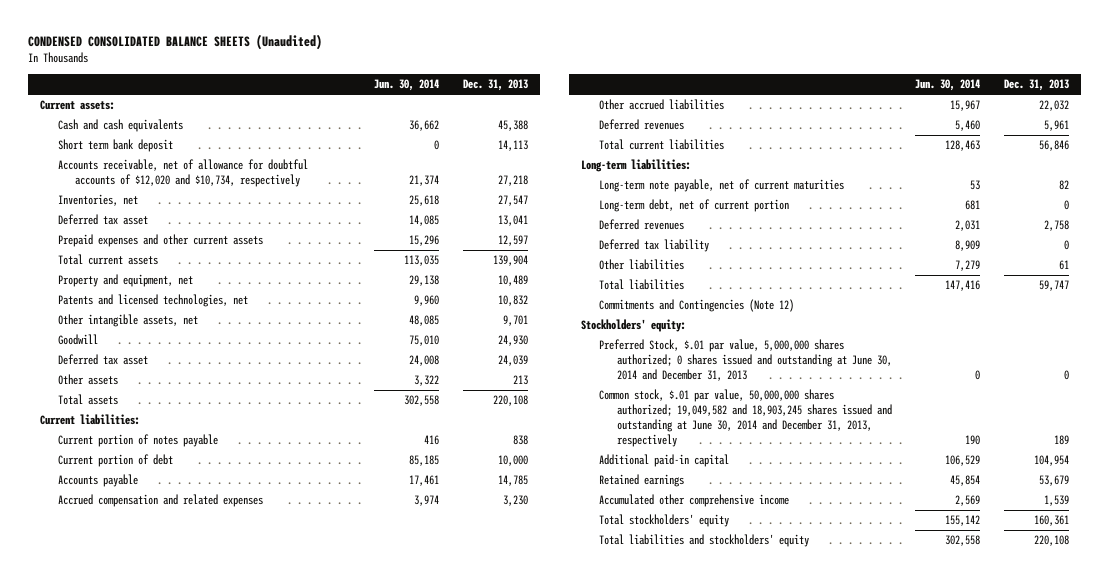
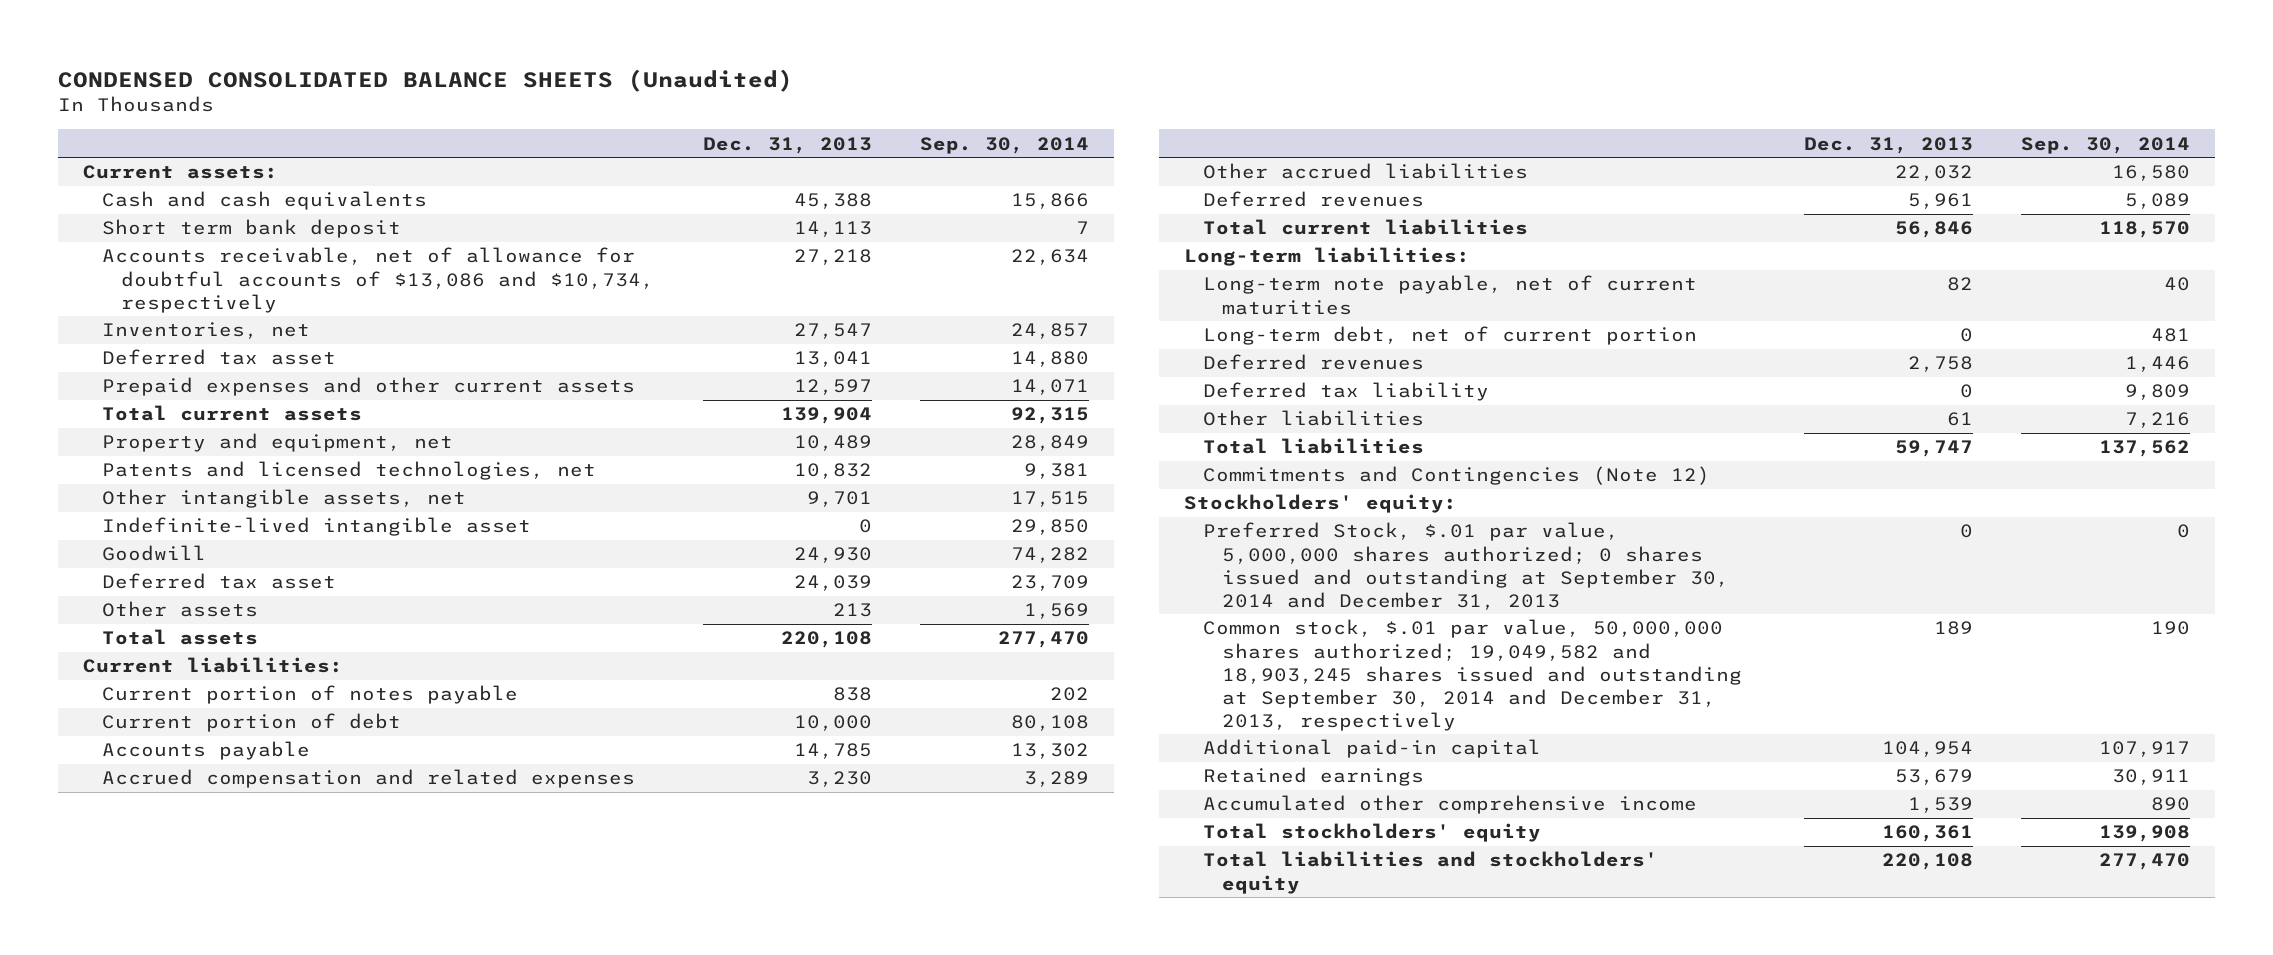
- | Jun. 30, 2014 | Dec. 31, 2013
+ | Dec. 31, 2013 | Sep. 30, 2014
- Accounts receivable, net of allowance for doubtful accounts of $12,020 and $10,734, respectively | 21,374 | 27,218
+ Accounts receivable, net of allowance for doubtful accounts of $13,086 and $10,734, respectively | 27,218 | 22,634
+ Indefinite-lived intangible asset | 0 | 29,850
- Preferred Stock, $.01 par value, 5,000,000 shares authorized; 0 shares issued and outstanding at June 30, 2014 and December 31, 2013 | 0 | 0
- Common stock, $.01 par value, 50,000,000 shares authorized; 19,049,582 and 18,903,245 shares issued and outstanding at June 30, 2014 and December 31, 2013, respectively | 190 | 189
+ Preferred Stock, $.01 par value, 5,000,000 shares authorized; 0 shares issued and outstanding at September 30, 2014 and December 31, 2013 | 0 | 0
+ Common stock, $.01 par value, 50,000,000 shares authorized; 19,049,582 and 18,903,245 shares issued and outstanding at September 30, 2014 and December 31, 2013, respectively | 189 | 190

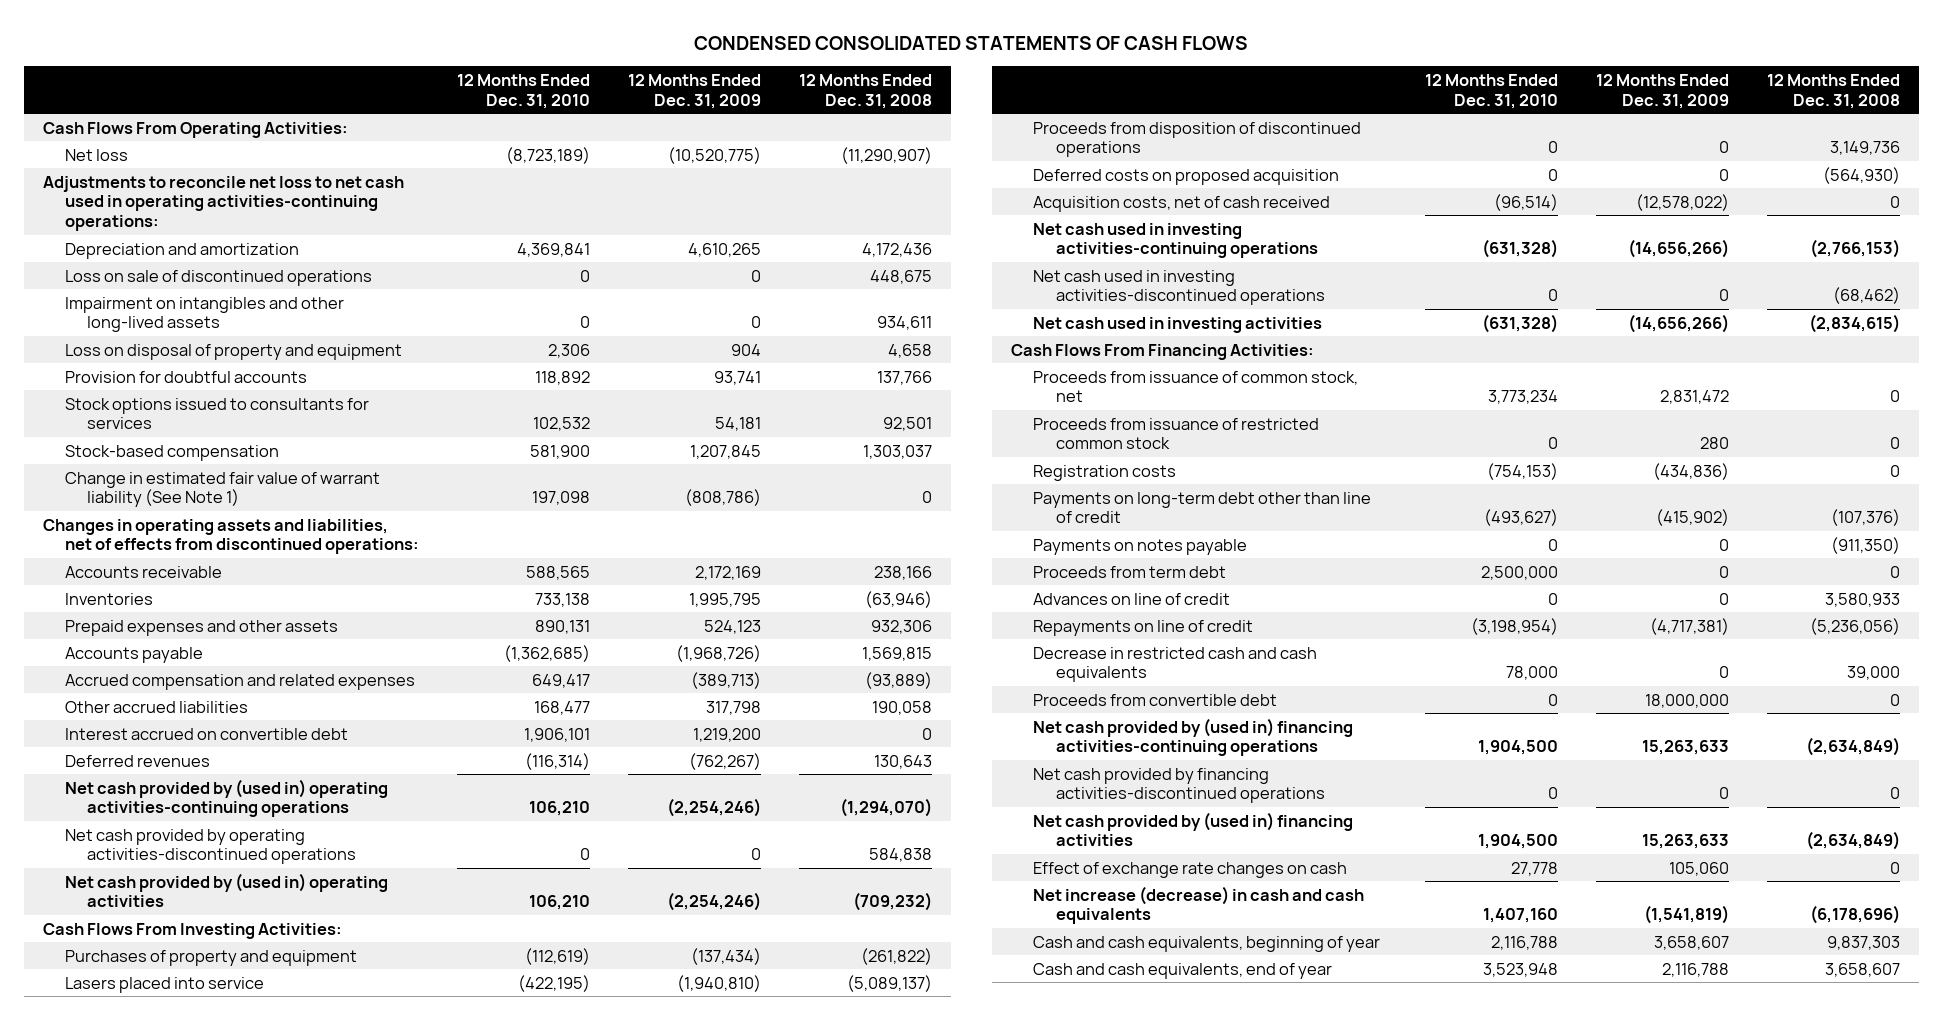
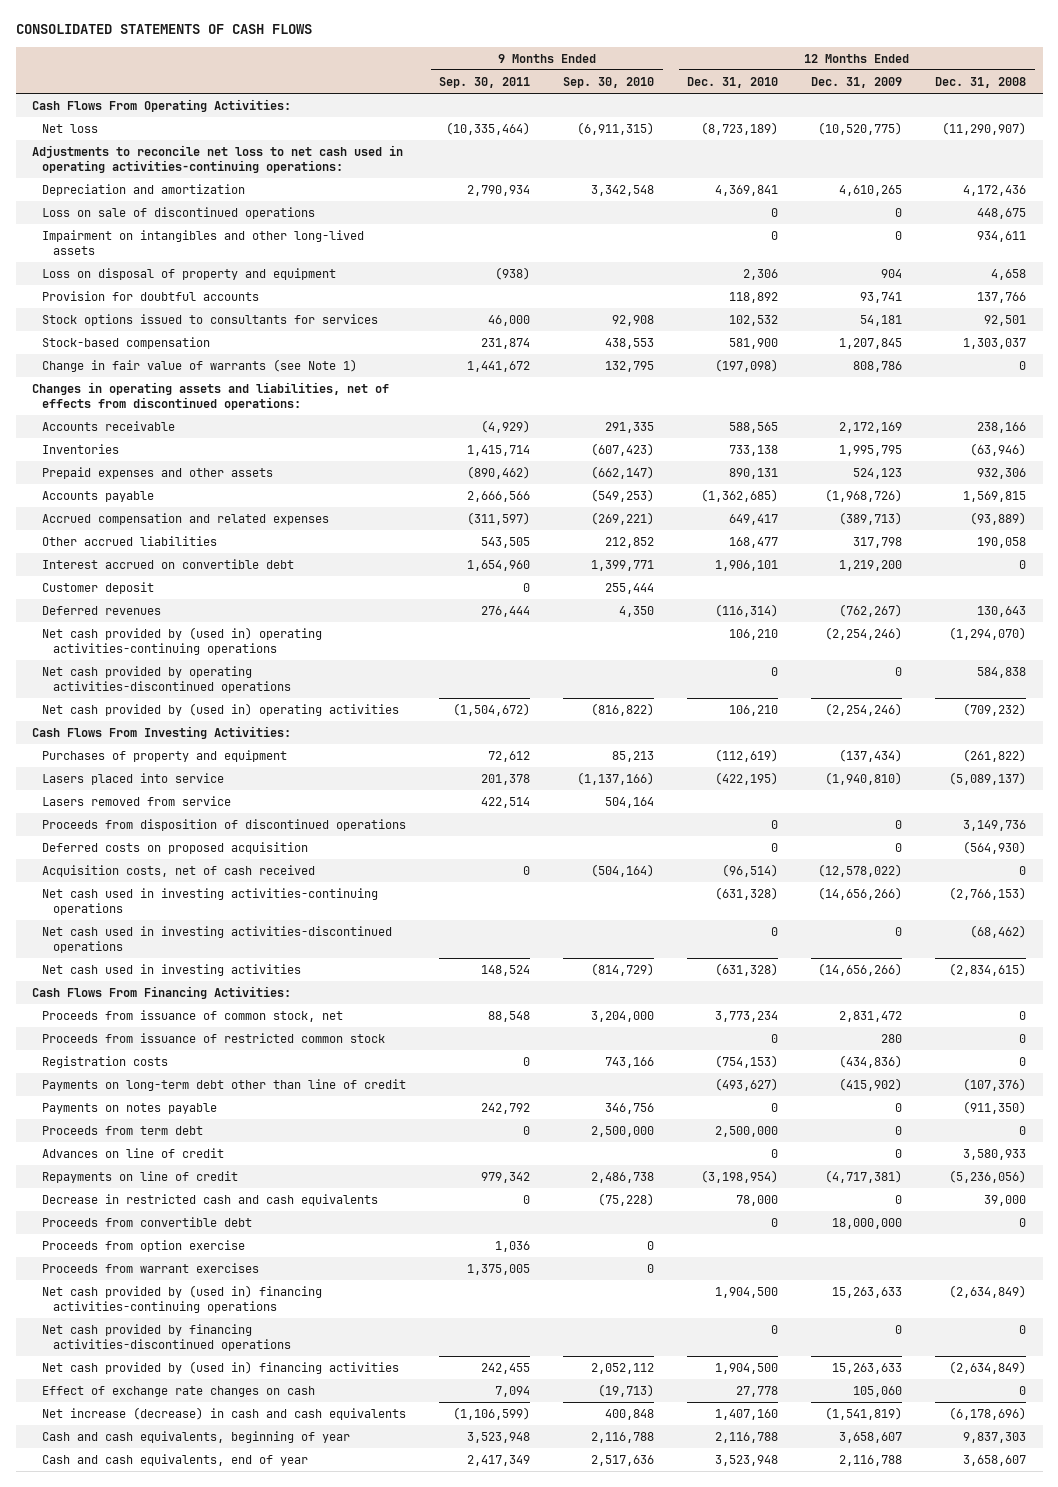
- CONDENSED CONSOLIDATED STATEMENTS OF CASH FLOWS
+ CONSOLIDATED STATEMENTS OF CASH FLOWS
- | 12 Months Ended Dec. 31, 2010 | 12 Months Ended Dec. 31, 2009 | 12 Months Ended Dec. 31, 2008
+ | 9 Months Ended Sep. 30, 2011 | 9 Months Ended Sep. 30, 2010 | 12 Months Ended Dec. 31, 2010 | 12 Months Ended Dec. 31, 2009 | 12 Months Ended Dec. 31, 2008
- Change in estimated fair value of warrant liability (See Note 1) | 197,098 | (808,786) | 0
+ Change in fair value of warrants (see Note 1) | 1,441,672 | 132,795 | (197,098) | 808,786 | 0
+ Customer deposit | 0 | 255,444 | | |
+ Lasers removed from service | 422,514 | 504,164 | | |
+ Proceeds from option exercise | 1,036 | 0 | | |
+ Proceeds from warrant exercises | 1,375,005 | 0 | | |

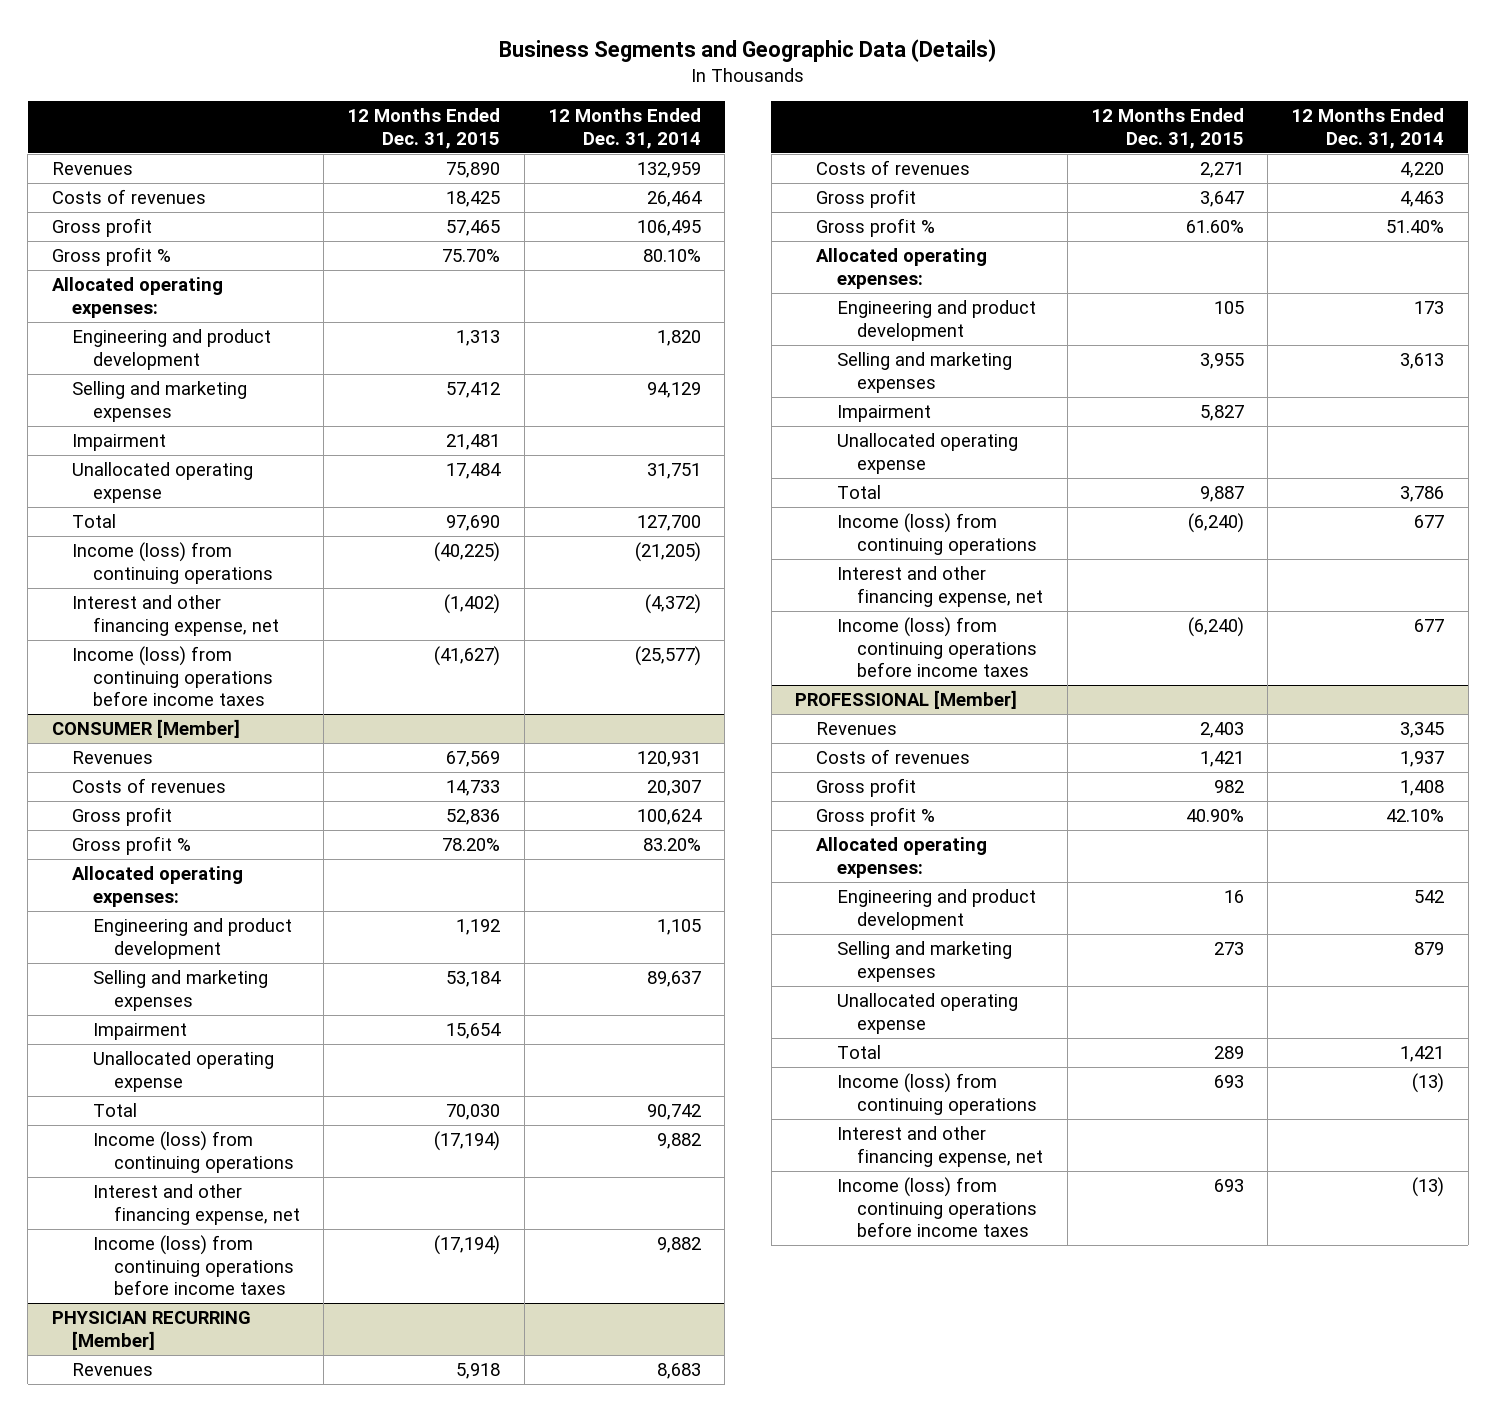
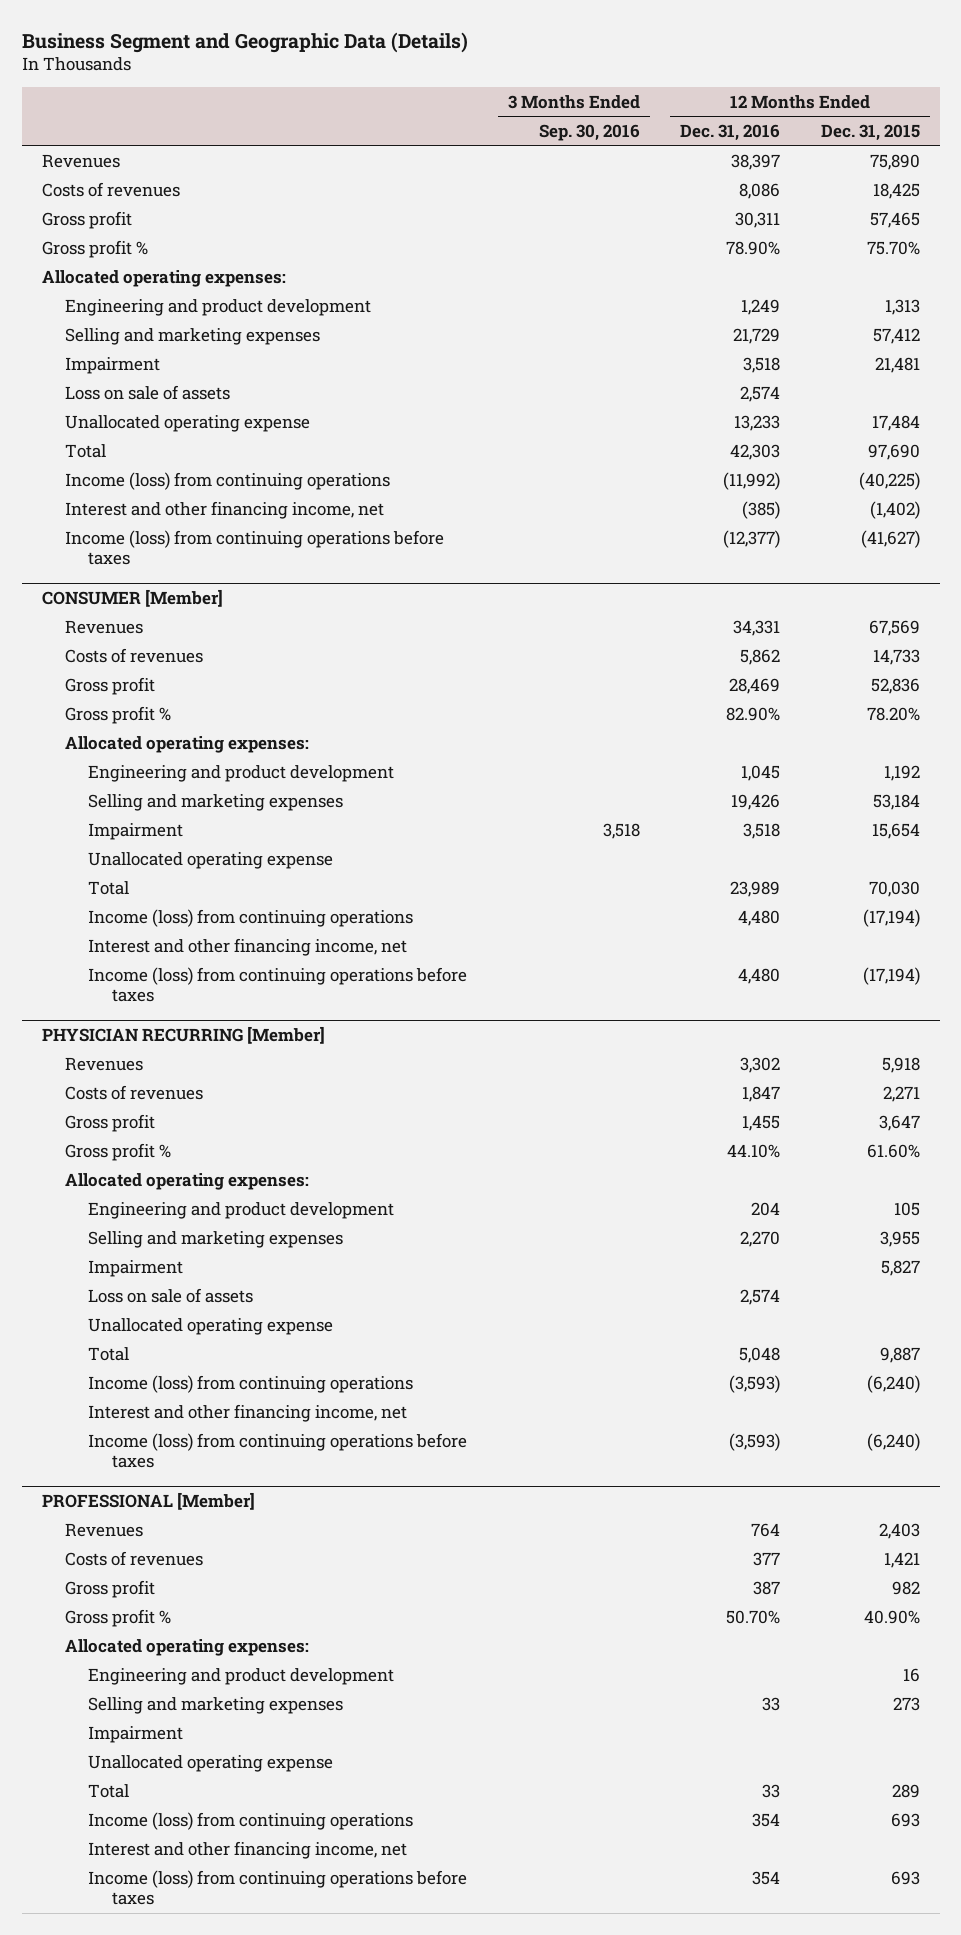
- Business Segments and Geographic Data (Details)
+ Business Segment and Geographic Data (Details)
- | 12 Months Ended Dec. 31, 2015 | 12 Months Ended Dec. 31, 2014
+ | 3 Months Ended Sep. 30, 2016 | 12 Months Ended Dec. 31, 2016 | 12 Months Ended Dec. 31, 2015
+ Loss on sale of assets | | 2,574 |
- Interest and other financing expense, net | (1,402) | (4,372)
- Income (loss) from continuing operations before income taxes | (41,627) | (25,577)
+ Interest and other financing income, net | | (385) | (1,402)
+ Income (loss) from continuing operations before taxes | | (12,377) | (41,627)
@ CONSUMER [Member]
- Interest and other financing expense, net
- Income (loss) from continuing operations before income taxes | (17,194) | 9,882
+ Interest and other financing income, net
+ Income (loss) from continuing operations before taxes | | 4,480 | (17,194)
@ PHYSICIAN RECURRING [Member]
+ Loss on sale of assets | | 2,574 |
- Interest and other financing expense, net
- Income (loss) from continuing operations before income taxes | (6,240) | 677
+ Interest and other financing income, net
+ Income (loss) from continuing operations before taxes | | (3,593) | (6,240)
@ PROFESSIONAL [Member]
+ Impairment
- Interest and other financing expense, net
- Income (loss) from continuing operations before income taxes | 693 | (13)
+ Interest and other financing income, net
+ Income (loss) from continuing operations before taxes | | 354 | 693

